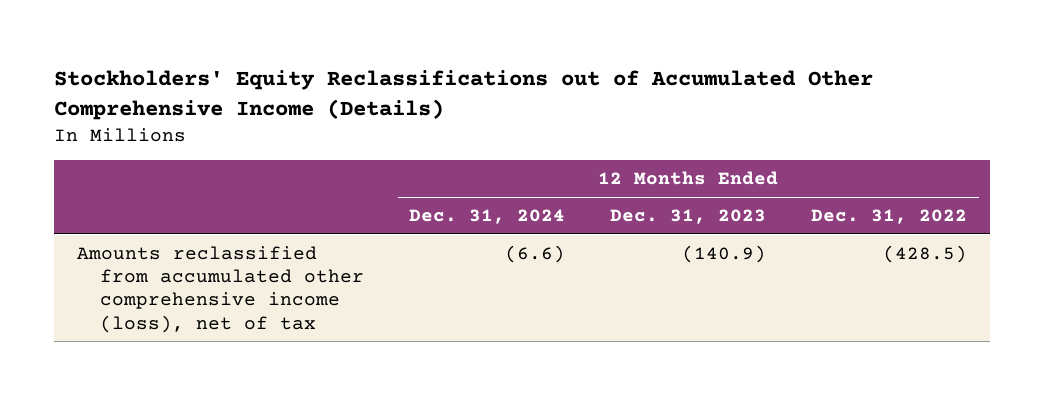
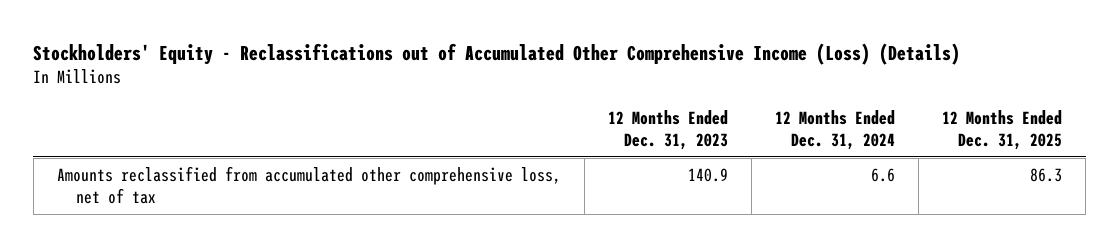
- Stockholders' Equity Reclassifications out of Accumulated Other Comprehensive Income (Details)
+ Stockholders' Equity - Reclassifications out of Accumulated Other Comprehensive Income (Loss) (Details)
- | 12 Months Ended Dec. 31, 2024 | 12 Months Ended Dec. 31, 2023 | 12 Months Ended Dec. 31, 2022
+ | 12 Months Ended Dec. 31, 2023 | 12 Months Ended Dec. 31, 2024 | 12 Months Ended Dec. 31, 2025
- Amounts reclassified from accumulated other comprehensive income (loss), net of tax | (6.6) | (140.9) | (428.5)
+ Amounts reclassified from accumulated other comprehensive loss, net of tax | 140.9 | 6.6 | 86.3

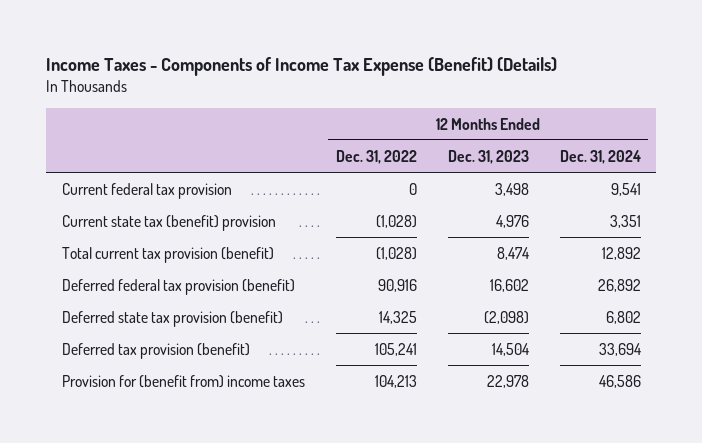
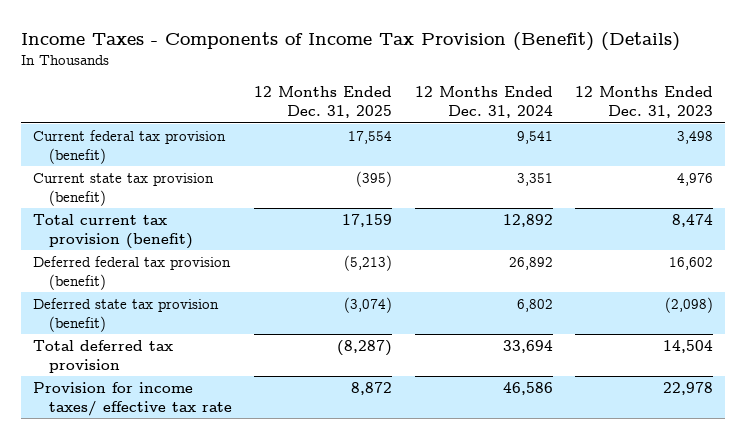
- Income Taxes - Components of Income Tax Expense (Benefit) (Details)
+ Income Taxes - Components of Income Tax Provision (Benefit) (Details)
- | 12 Months Ended Dec. 31, 2022 | 12 Months Ended Dec. 31, 2023 | 12 Months Ended Dec. 31, 2024
+ | 12 Months Ended Dec. 31, 2025 | 12 Months Ended Dec. 31, 2024 | 12 Months Ended Dec. 31, 2023
- Current federal tax provision | 0 | 3,498 | 9,541
- Current state tax (benefit) provision | (1,028) | 4,976 | 3,351
+ Current federal tax provision (benefit) | 17,554 | 9,541 | 3,498
+ Current state tax provision (benefit) | (395) | 3,351 | 4,976
- Deferred tax provision (benefit) | 105,241 | 14,504 | 33,694
- Provision for (benefit from) income taxes | 104,213 | 22,978 | 46,586
+ Total deferred tax provision | (8,287) | 33,694 | 14,504
+ Provision for income taxes/ effective tax rate | 8,872 | 46,586 | 22,978

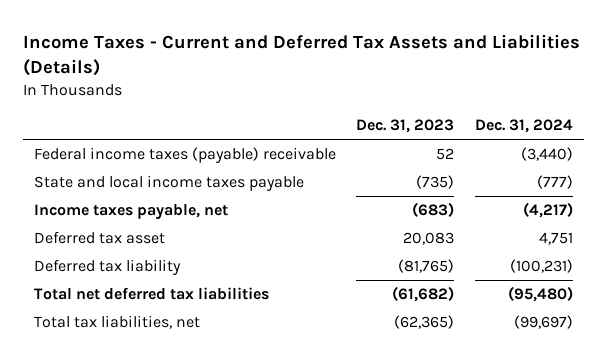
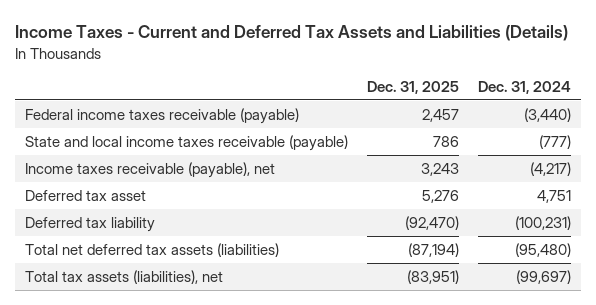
- | Dec. 31, 2023 | Dec. 31, 2024
+ | Dec. 31, 2025 | Dec. 31, 2024
- Federal income taxes (payable) receivable | 52 | (3,440)
- State and local income taxes payable | (735) | (777)
- Income taxes payable, net | (683) | (4,217)
+ Federal income taxes receivable (payable) | 2,457 | (3,440)
+ State and local income taxes receivable (payable) | 786 | (777)
+ Income taxes receivable (payable), net | 3,243 | (4,217)
- Total net deferred tax liabilities | (61,682) | (95,480)
- Total tax liabilities, net | (62,365) | (99,697)
+ Total net deferred tax assets (liabilities) | (87,194) | (95,480)
+ Total tax assets (liabilities), net | (83,951) | (99,697)

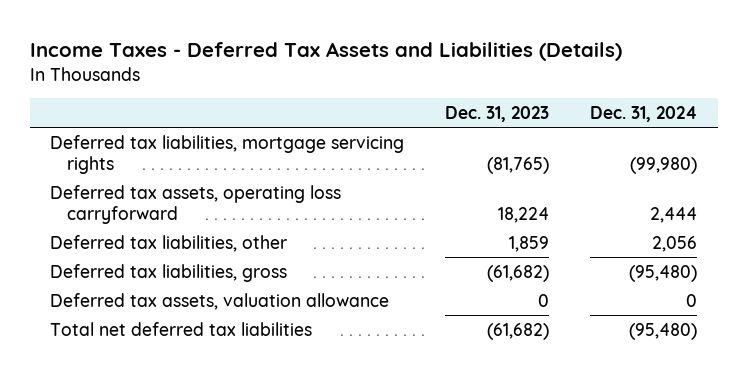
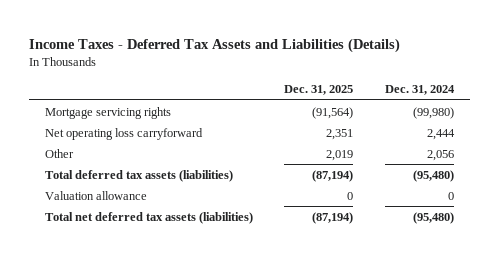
- | Dec. 31, 2023 | Dec. 31, 2024
+ | Dec. 31, 2025 | Dec. 31, 2024
- Deferred tax liabilities, mortgage servicing rights | (81,765) | (99,980)
- Deferred tax assets, operating loss carryforward | 18,224 | 2,444
- Deferred tax liabilities, other | 1,859 | 2,056
- Deferred tax liabilities, gross | (61,682) | (95,480)
- Deferred tax assets, valuation allowance | 0 | 0
- Total net deferred tax liabilities | (61,682) | (95,480)
+ Mortgage servicing rights | (91,564) | (99,980)
+ Net operating loss carryforward | 2,351 | 2,444
+ Other | 2,019 | 2,056
+ Total deferred tax assets (liabilities) | (87,194) | (95,480)
+ Valuation allowance | 0 | 0
+ Total net deferred tax assets (liabilities) | (87,194) | (95,480)

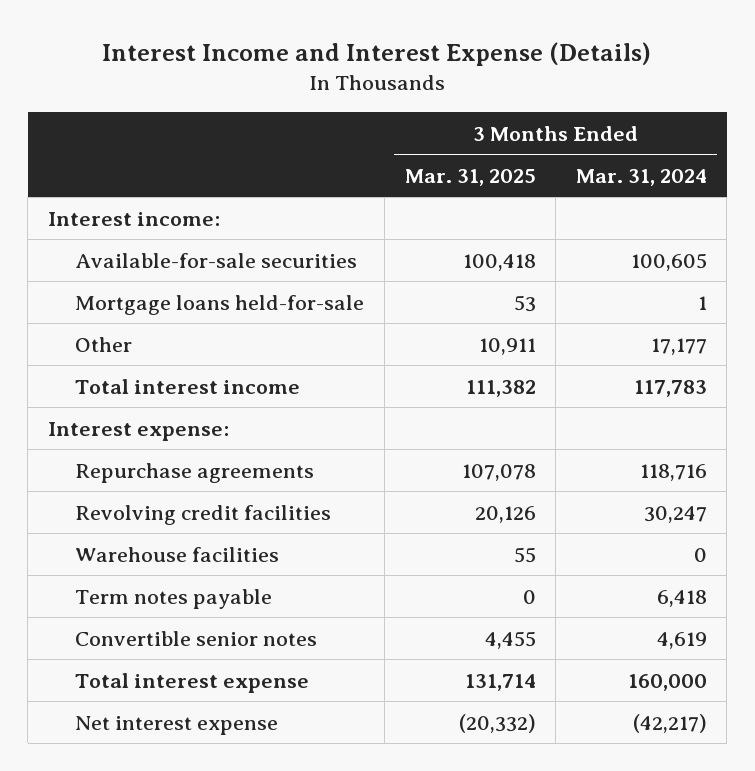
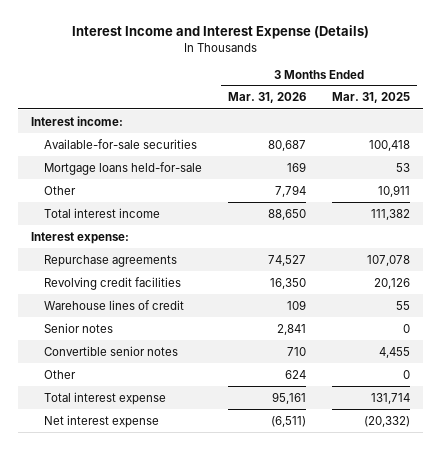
- | 3 Months Ended Mar. 31, 2025 | 3 Months Ended Mar. 31, 2024
+ | 3 Months Ended Mar. 31, 2026 | 3 Months Ended Mar. 31, 2025
- Warehouse facilities | 55 | 0
- Term notes payable | 0 | 6,418
+ Warehouse lines of credit | 109 | 55
+ Senior notes | 2,841 | 0
+ Other | 624 | 0

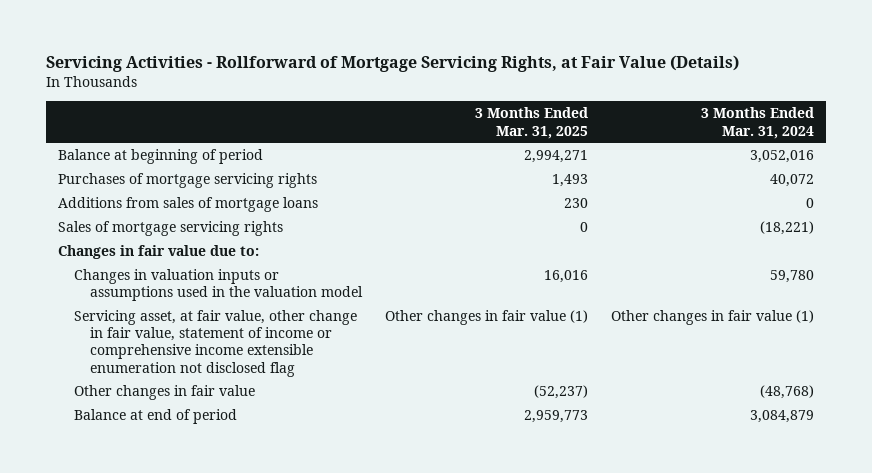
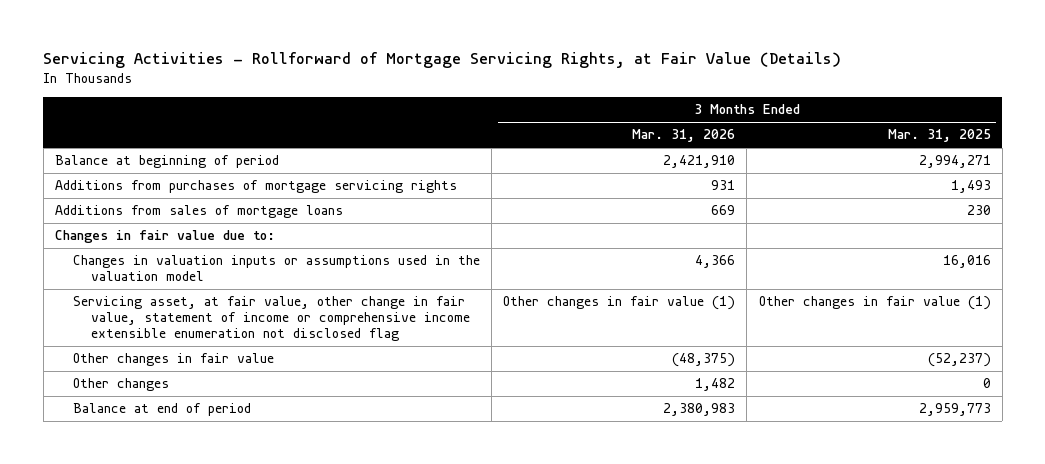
- | 3 Months Ended Mar. 31, 2025 | 3 Months Ended Mar. 31, 2024
+ | 3 Months Ended Mar. 31, 2026 | 3 Months Ended Mar. 31, 2025
- Purchases of mortgage servicing rights | 1,493 | 40,072
+ Additions from purchases of mortgage servicing rights | 931 | 1,493
- Sales of mortgage servicing rights | 0 | (18,221)
+ Other changes | 1,482 | 0

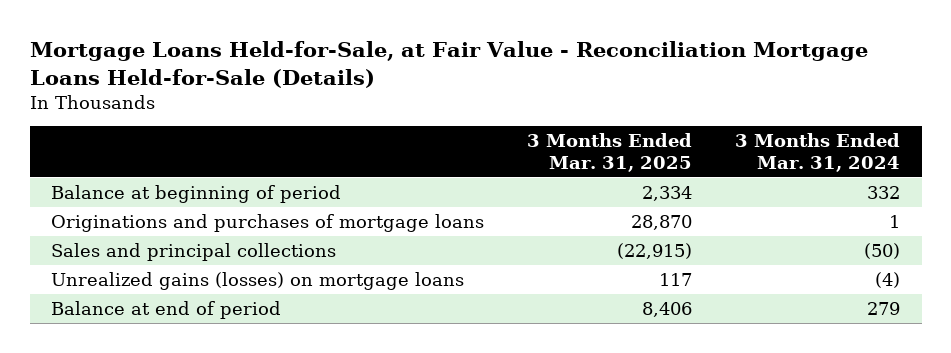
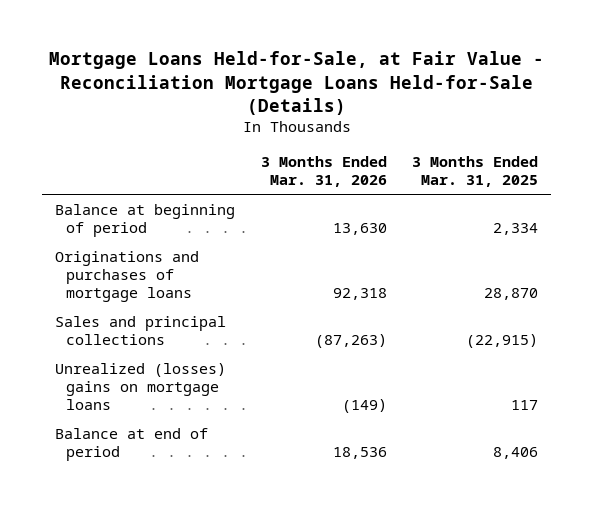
- | 3 Months Ended Mar. 31, 2025 | 3 Months Ended Mar. 31, 2024
+ | 3 Months Ended Mar. 31, 2026 | 3 Months Ended Mar. 31, 2025
- Unrealized gains (losses) on mortgage loans | 117 | (4)
+ Unrealized (losses) gains on mortgage loans | (149) | 117

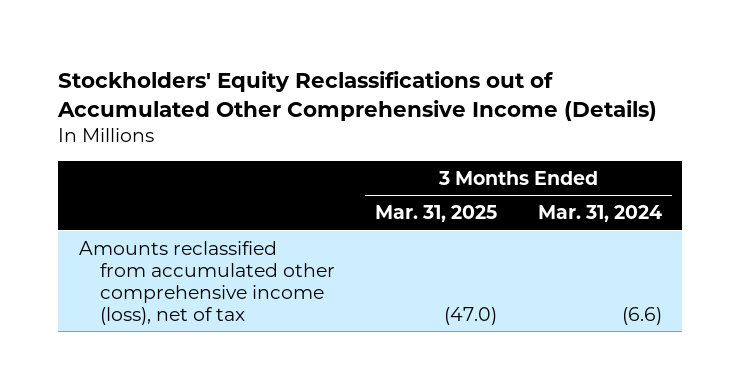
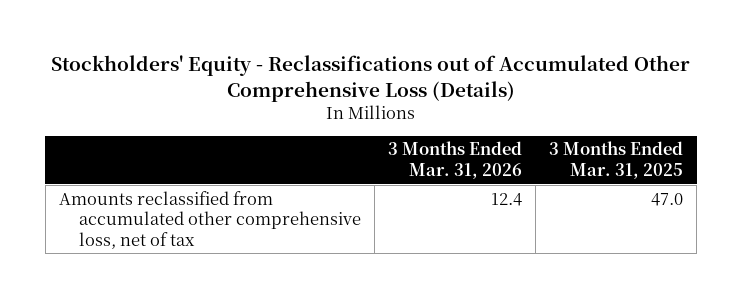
- Stockholders' Equity Reclassifications out of Accumulated Other Comprehensive Income (Details)
+ Stockholders' Equity - Reclassifications out of Accumulated Other Comprehensive Loss (Details)
- | 3 Months Ended Mar. 31, 2025 | 3 Months Ended Mar. 31, 2024
+ | 3 Months Ended Mar. 31, 2026 | 3 Months Ended Mar. 31, 2025
- Amounts reclassified from accumulated other comprehensive income (loss), net of tax | (47.0) | (6.6)
+ Amounts reclassified from accumulated other comprehensive loss, net of tax | 12.4 | 47.0

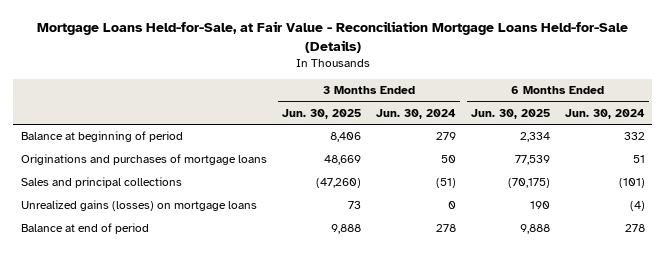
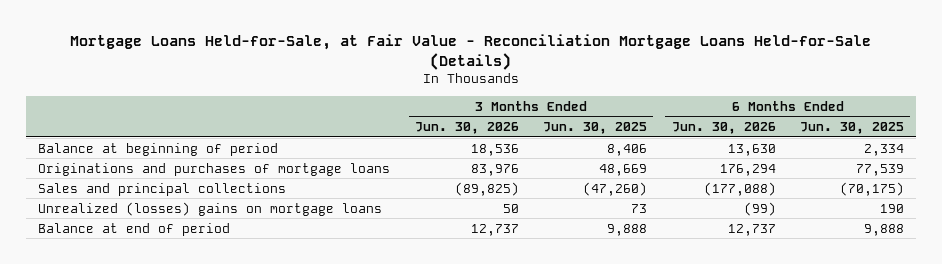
- | 3 Months Ended Jun. 30, 2025 | 3 Months Ended Jun. 30, 2024 | 6 Months Ended Jun. 30, 2025 | 6 Months Ended Jun. 30, 2024
+ | 3 Months Ended Jun. 30, 2026 | 3 Months Ended Jun. 30, 2025 | 6 Months Ended Jun. 30, 2026 | 6 Months Ended Jun. 30, 2025
- Unrealized gains (losses) on mortgage loans | 73 | 0 | 190 | (4)
+ Unrealized (losses) gains on mortgage loans | 50 | 73 | (99) | 190

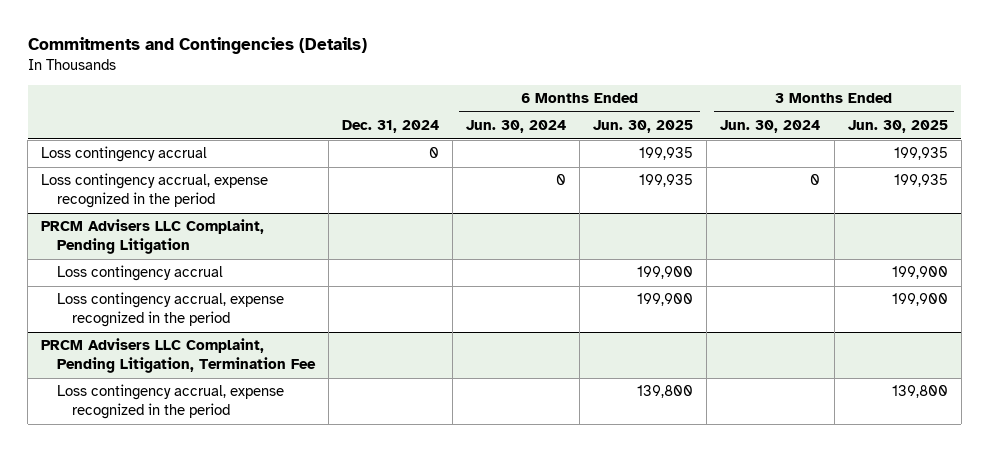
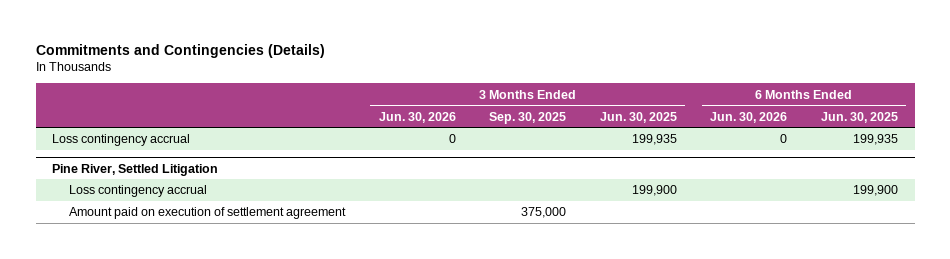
- | Dec. 31, 2024 | 6 Months Ended Jun. 30, 2024 | 6 Months Ended Jun. 30, 2025 | 3 Months Ended Jun. 30, 2024 | 3 Months Ended Jun. 30, 2025
+ | 3 Months Ended Jun. 30, 2026 | 3 Months Ended Sep. 30, 2025 | 3 Months Ended Jun. 30, 2025 | 6 Months Ended Jun. 30, 2026 | 6 Months Ended Jun. 30, 2025
- Loss contingency accrual, expense recognized in the period | | 0 | 199,935 | 0 | 199,935
- PRCM Advisers LLC Complaint, Pending Litigation
+ Pine River, Settled Litigation
- Loss contingency accrual, expense recognized in the period | | | 199,900 | | 199,900
- PRCM Advisers LLC Complaint, Pending Litigation, Termination Fee
- Loss contingency accrual, expense recognized in the period | | | 139,800 | | 139,800
+ Amount paid on execution of settlement agreement | | 375,000 | | |

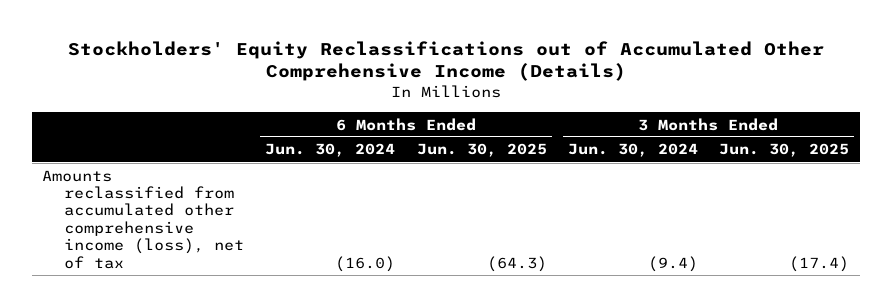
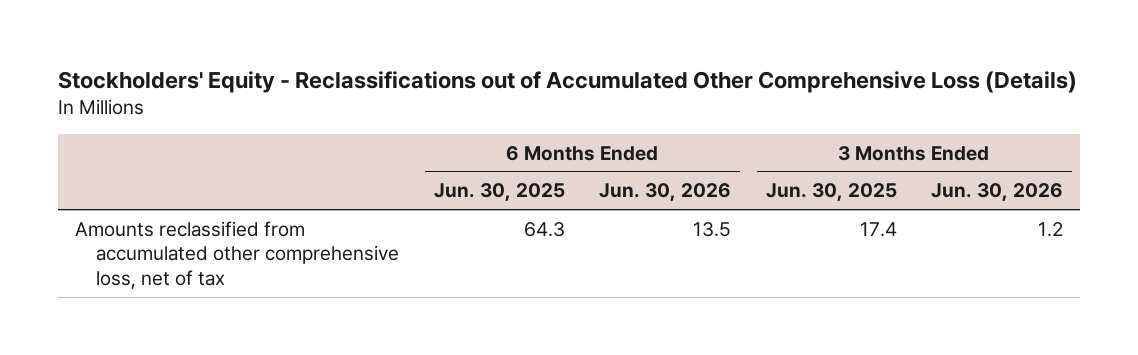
- Stockholders' Equity Reclassifications out of Accumulated Other Comprehensive Income (Details)
+ Stockholders' Equity - Reclassifications out of Accumulated Other Comprehensive Loss (Details)
- | 6 Months Ended Jun. 30, 2024 | 6 Months Ended Jun. 30, 2025 | 3 Months Ended Jun. 30, 2024 | 3 Months Ended Jun. 30, 2025
+ | 6 Months Ended Jun. 30, 2025 | 6 Months Ended Jun. 30, 2026 | 3 Months Ended Jun. 30, 2025 | 3 Months Ended Jun. 30, 2026
- Amounts reclassified from accumulated other comprehensive income (loss), net of tax | (16.0) | (64.3) | (9.4) | (17.4)
+ Amounts reclassified from accumulated other comprehensive loss, net of tax | 64.3 | 13.5 | 17.4 | 1.2

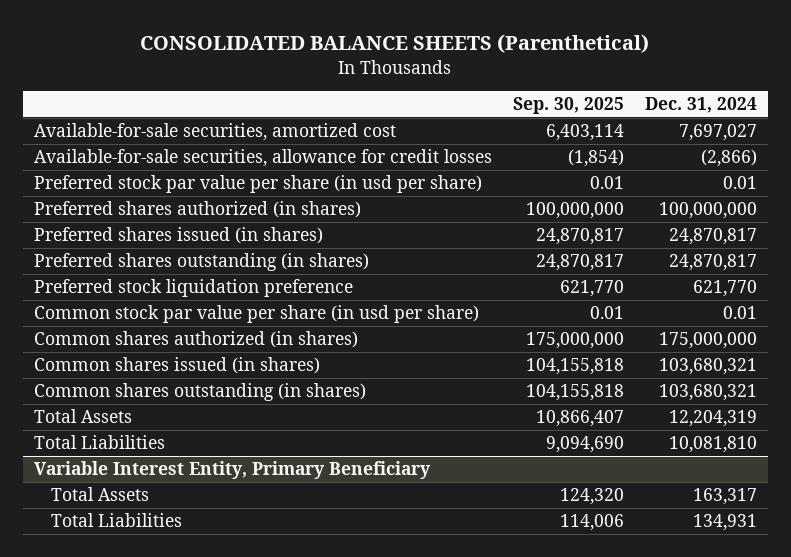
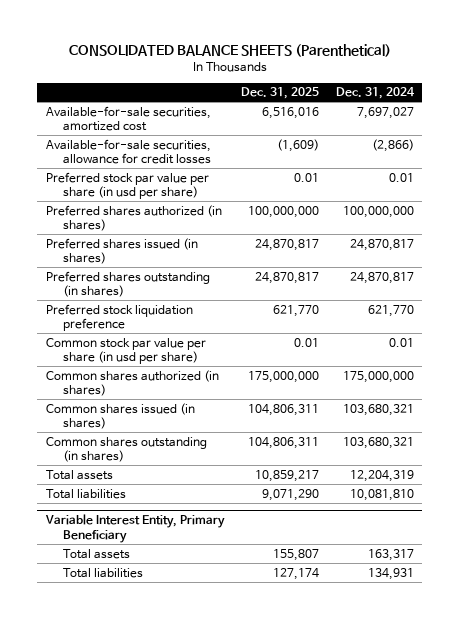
- | Sep. 30, 2025 | Dec. 31, 2024
+ | Dec. 31, 2025 | Dec. 31, 2024
- Total Assets | 10,866,407 | 12,204,319
- Total Liabilities | 9,094,690 | 10,081,810
+ Total assets | 10,859,217 | 12,204,319
+ Total liabilities | 9,071,290 | 10,081,810
@ Variable Interest Entity, Primary Beneficiary
- Total Assets | 124,320 | 163,317
- Total Liabilities | 114,006 | 134,931
+ Total assets | 155,807 | 163,317
+ Total liabilities | 127,174 | 134,931

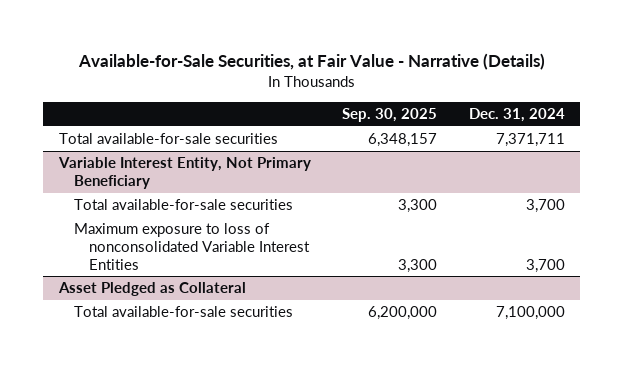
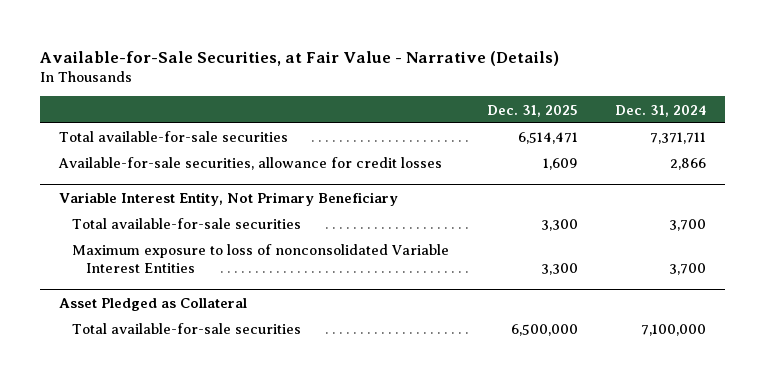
- | Sep. 30, 2025 | Dec. 31, 2024
+ | Dec. 31, 2025 | Dec. 31, 2024
+ Available-for-sale securities, allowance for credit losses | 1,609 | 2,866

